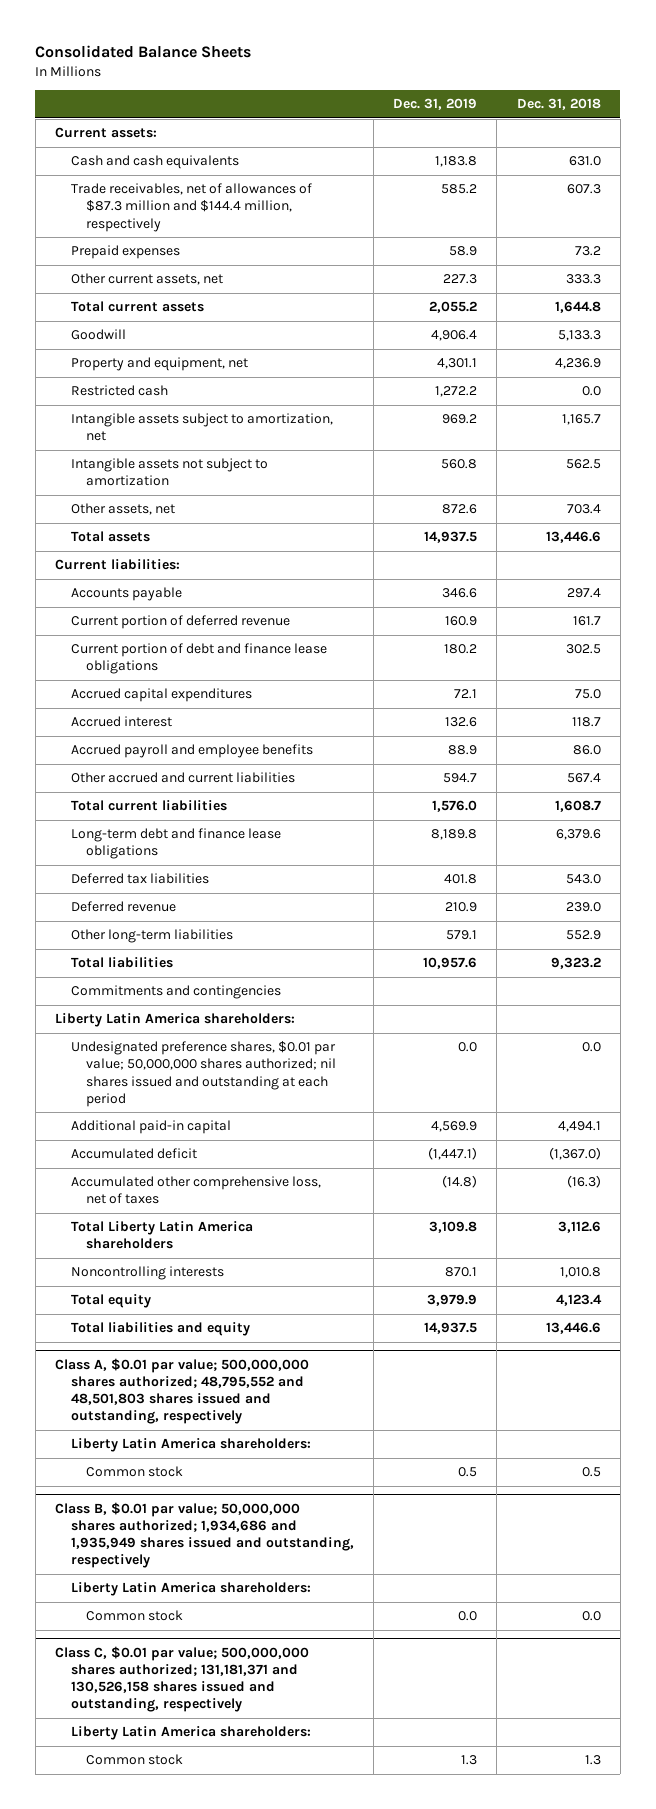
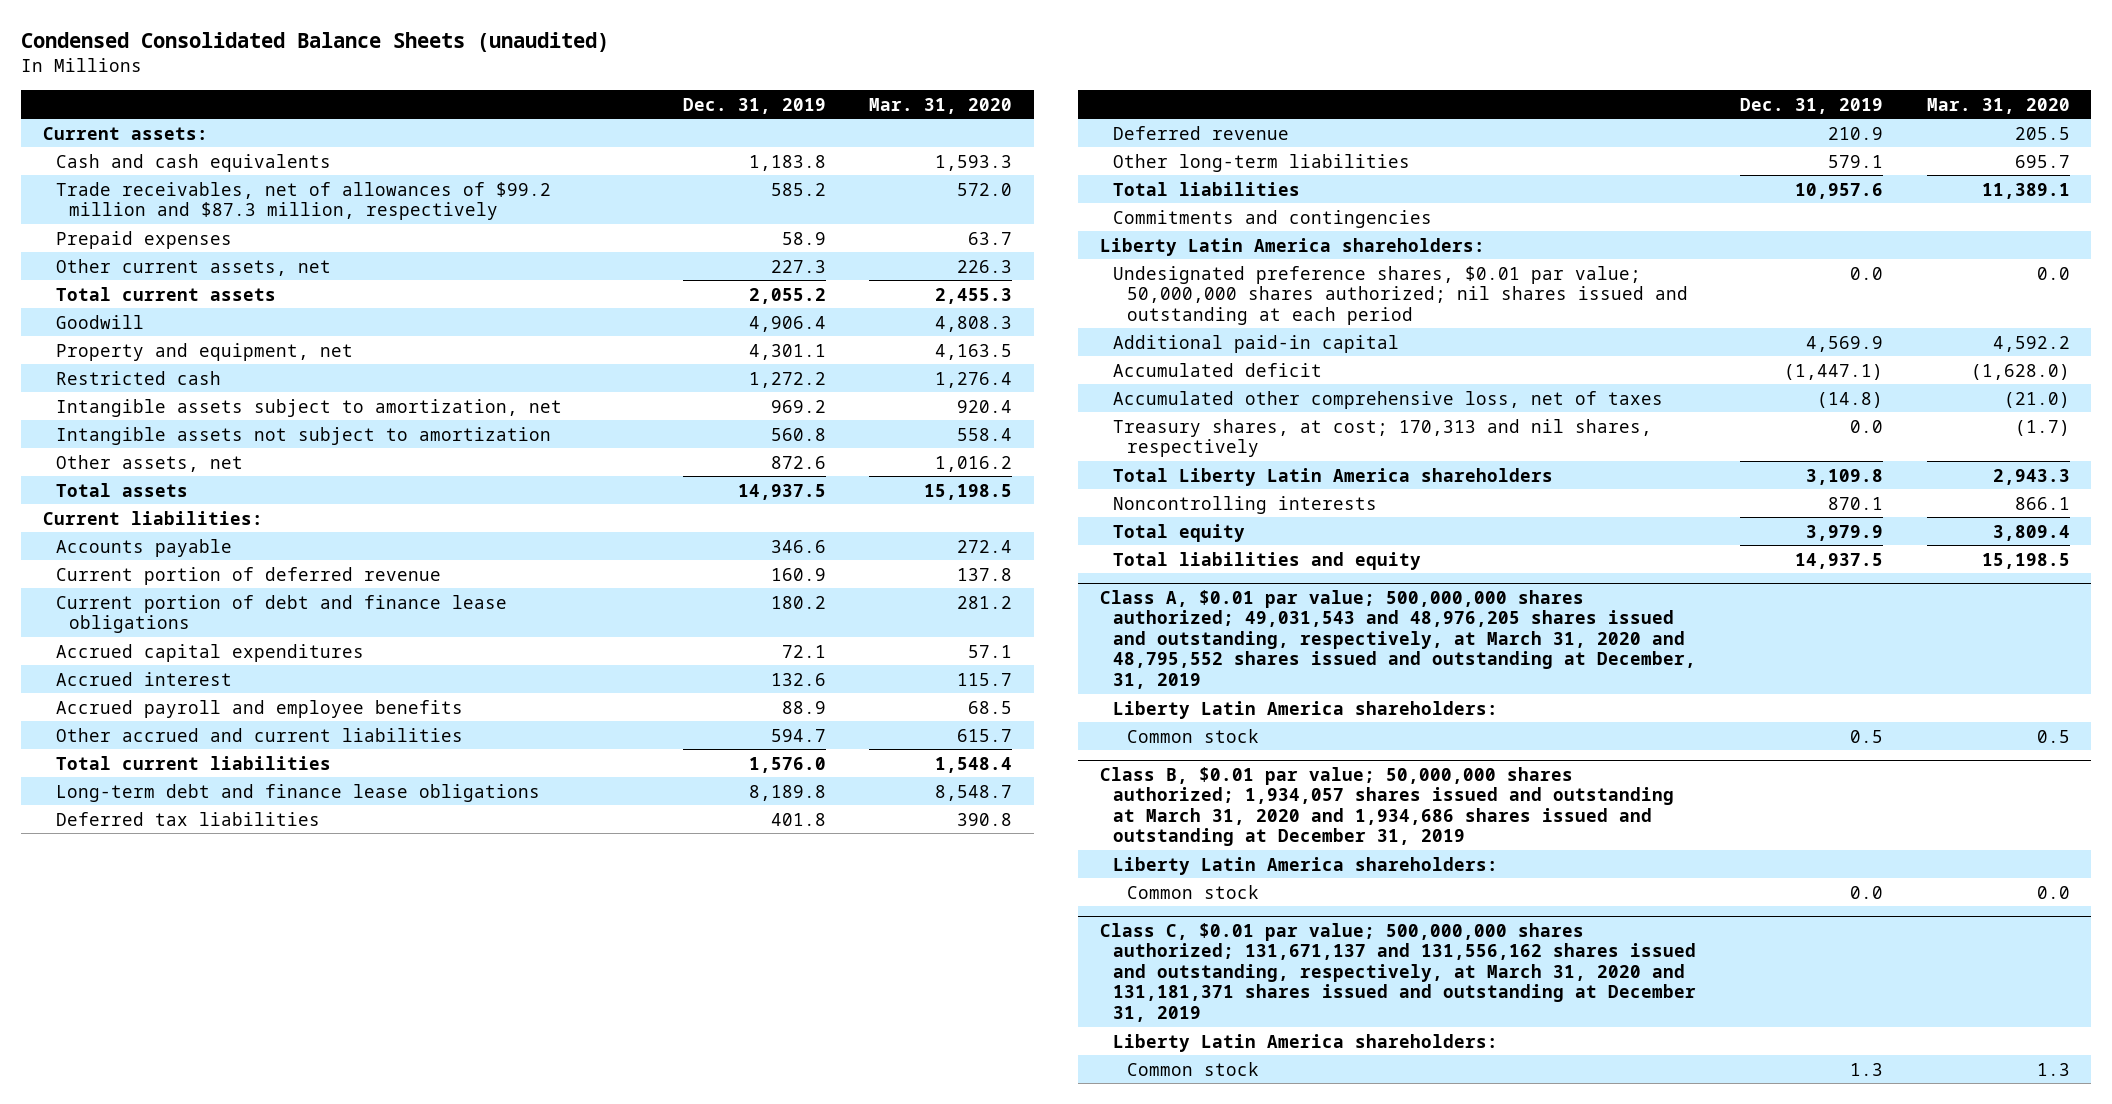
- Consolidated Balance Sheets
+ Condensed Consolidated Balance Sheets (unaudited)
- | Dec. 31, 2019 | Dec. 31, 2018
+ | Dec. 31, 2019 | Mar. 31, 2020
- Trade receivables, net of allowances of $87.3 million and $144.4 million, respectively | 585.2 | 607.3
+ Trade receivables, net of allowances of $99.2 million and $87.3 million, respectively | 585.2 | 572.0
+ Treasury shares, at cost; 170,313 and nil shares, respectively | 0.0 | (1.7)
- Class A, $0.01 par value; 500,000,000 shares authorized; 48,795,552 and 48,501,803 shares issued and outstanding, respectively
+ Class A, $0.01 par value; 500,000,000 shares authorized; 49,031,543 and 48,976,205 shares issued and outstanding, respectively, at March 31, 2020 and 48,795,552 shares issued and outstanding at December, 31, 2019
- Class B, $0.01 par value; 50,000,000 shares authorized; 1,934,686 and 1,935,949 shares issued and outstanding, respectively
+ Class B, $0.01 par value; 50,000,000 shares authorized; 1,934,057 shares issued and outstanding at March 31, 2020 and 1,934,686 shares issued and outstanding at December 31, 2019
- Class C, $0.01 par value; 500,000,000 shares authorized; 131,181,371 and 130,526,158 shares issued and outstanding, respectively
+ Class C, $0.01 par value; 500,000,000 shares authorized; 131,671,137 and 131,556,162 shares issued and outstanding, respectively, at March 31, 2020 and 131,181,371 shares issued and outstanding at December 31, 2019

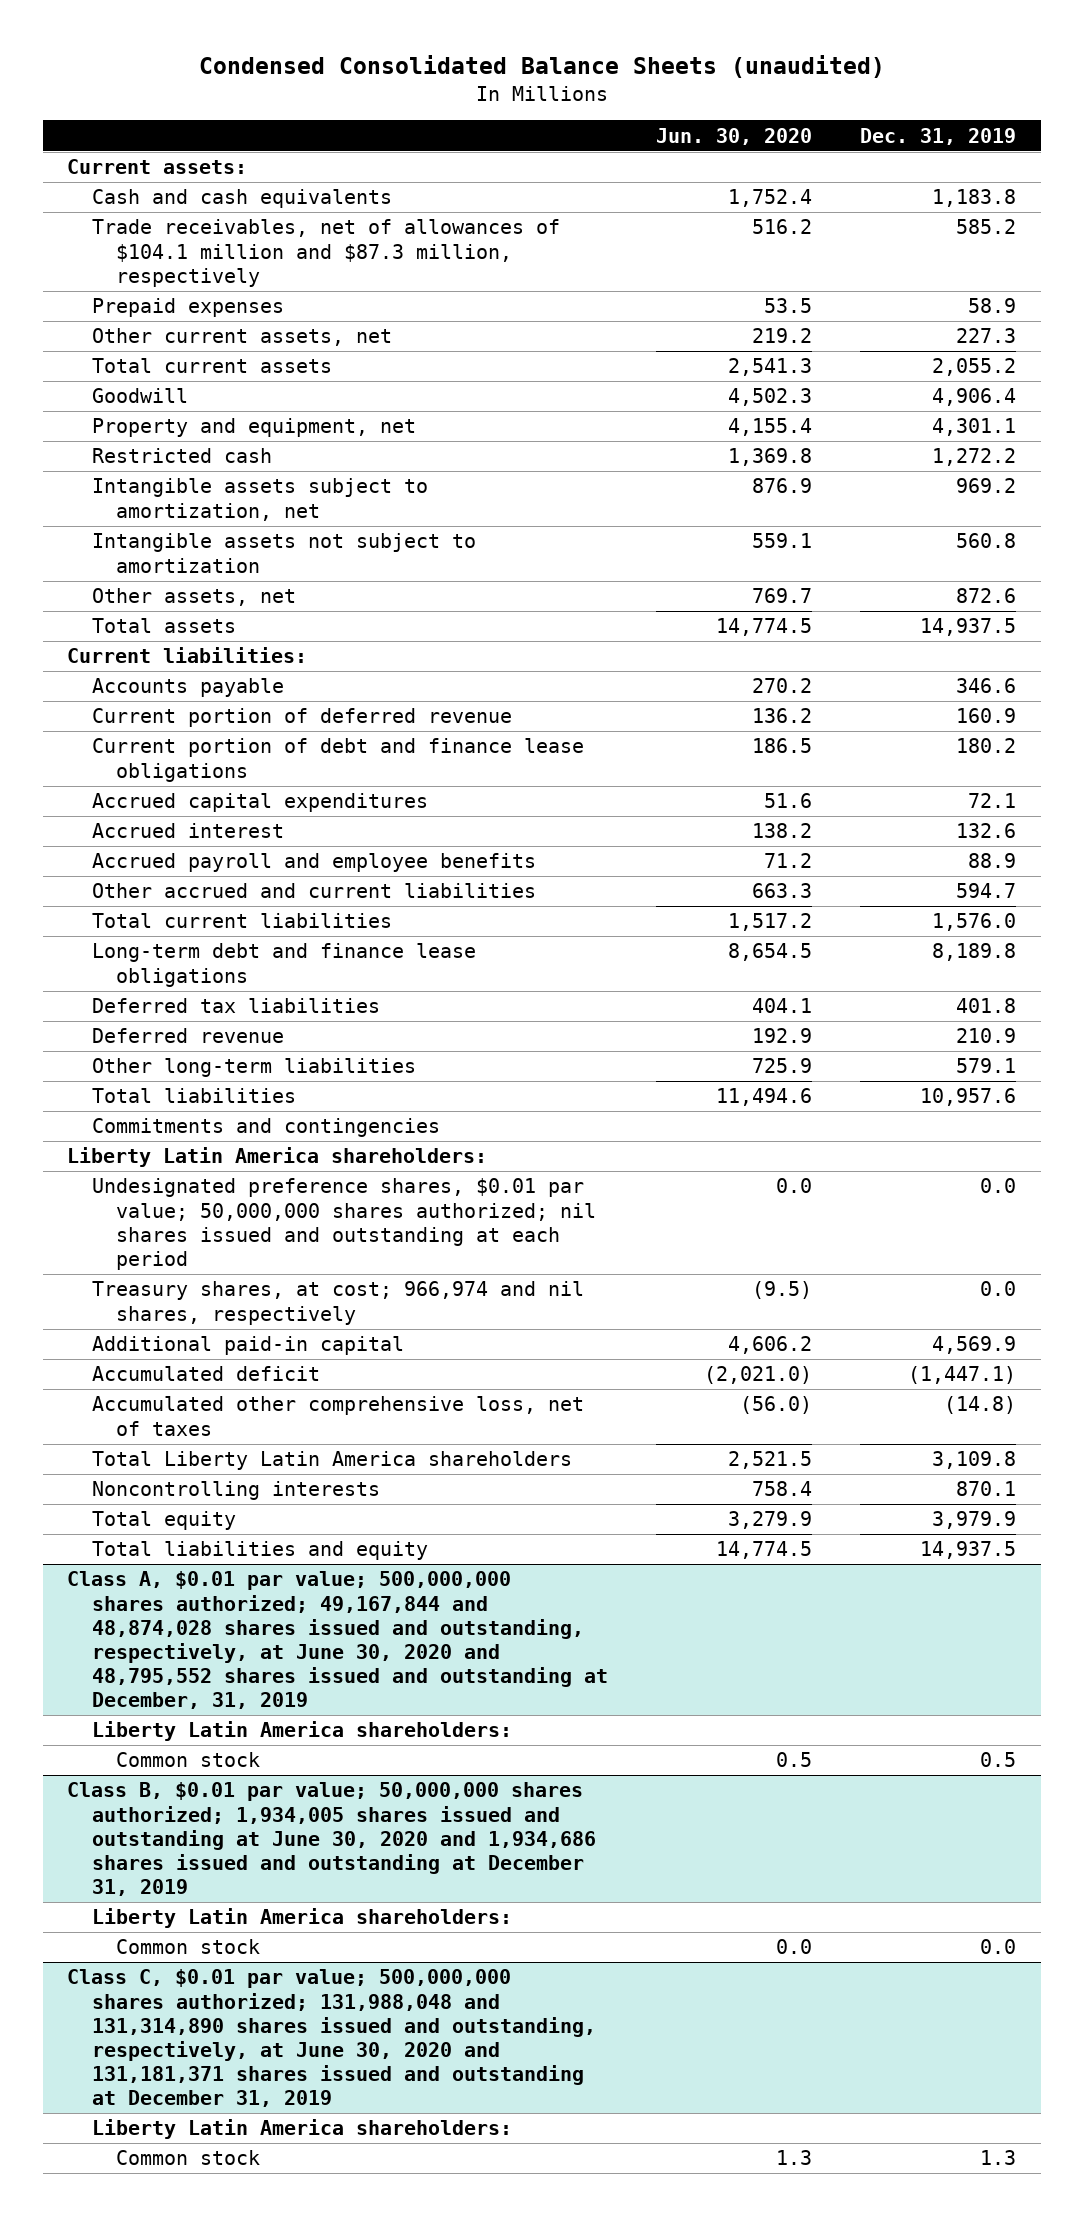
- | Dec. 31, 2019 | Mar. 31, 2020
+ | Jun. 30, 2020 | Dec. 31, 2019
- Trade receivables, net of allowances of $99.2 million and $87.3 million, respectively | 585.2 | 572.0
+ Trade receivables, net of allowances of $104.1 million and $87.3 million, respectively | 516.2 | 585.2
+ Treasury shares, at cost; 966,974 and nil shares, respectively | (9.5) | 0.0
- Treasury shares, at cost; 170,313 and nil shares, respectively | 0.0 | (1.7)
- Class A, $0.01 par value; 500,000,000 shares authorized; 49,031,543 and 48,976,205 shares issued and outstanding, respectively, at March 31, 2020 and 48,795,552 shares issued and outstanding at December, 31, 2019
+ Class A, $0.01 par value; 500,000,000 shares authorized; 49,167,844 and 48,874,028 shares issued and outstanding, respectively, at June 30, 2020 and 48,795,552 shares issued and outstanding at December, 31, 2019
- Class B, $0.01 par value; 50,000,000 shares authorized; 1,934,057 shares issued and outstanding at March 31, 2020 and 1,934,686 shares issued and outstanding at December 31, 2019
+ Class B, $0.01 par value; 50,000,000 shares authorized; 1,934,005 shares issued and outstanding at June 30, 2020 and 1,934,686 shares issued and outstanding at December 31, 2019
- Class C, $0.01 par value; 500,000,000 shares authorized; 131,671,137 and 131,556,162 shares issued and outstanding, respectively, at March 31, 2020 and 131,181,371 shares issued and outstanding at December 31, 2019
+ Class C, $0.01 par value; 500,000,000 shares authorized; 131,988,048 and 131,314,890 shares issued and outstanding, respectively, at June 30, 2020 and 131,181,371 shares issued and outstanding at December 31, 2019

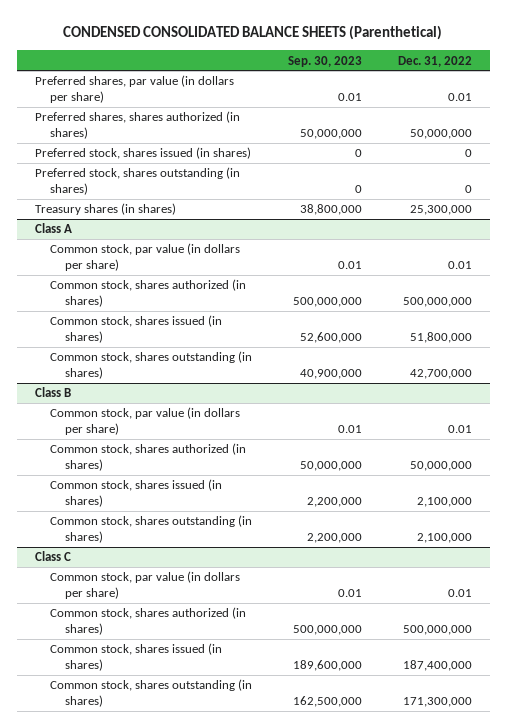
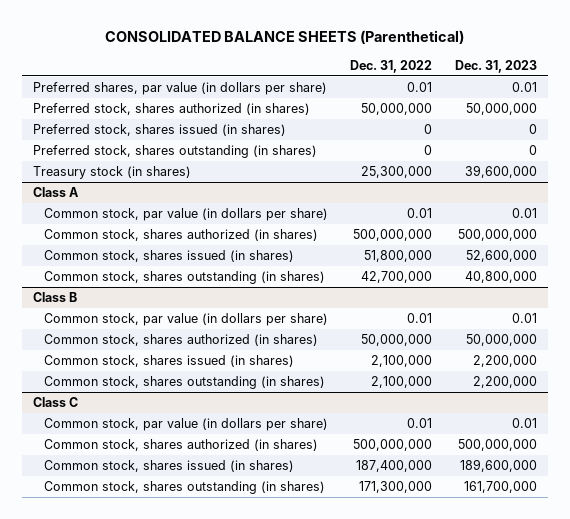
- CONDENSED CONSOLIDATED BALANCE SHEETS (Parenthetical)
+ CONSOLIDATED BALANCE SHEETS (Parenthetical)
- | Sep. 30, 2023 | Dec. 31, 2022
+ | Dec. 31, 2022 | Dec. 31, 2023
- Preferred shares, shares authorized (in shares) | 50,000,000 | 50,000,000
+ Preferred stock, shares authorized (in shares) | 50,000,000 | 50,000,000
- Treasury shares (in shares) | 38,800,000 | 25,300,000
+ Treasury stock (in shares) | 25,300,000 | 39,600,000

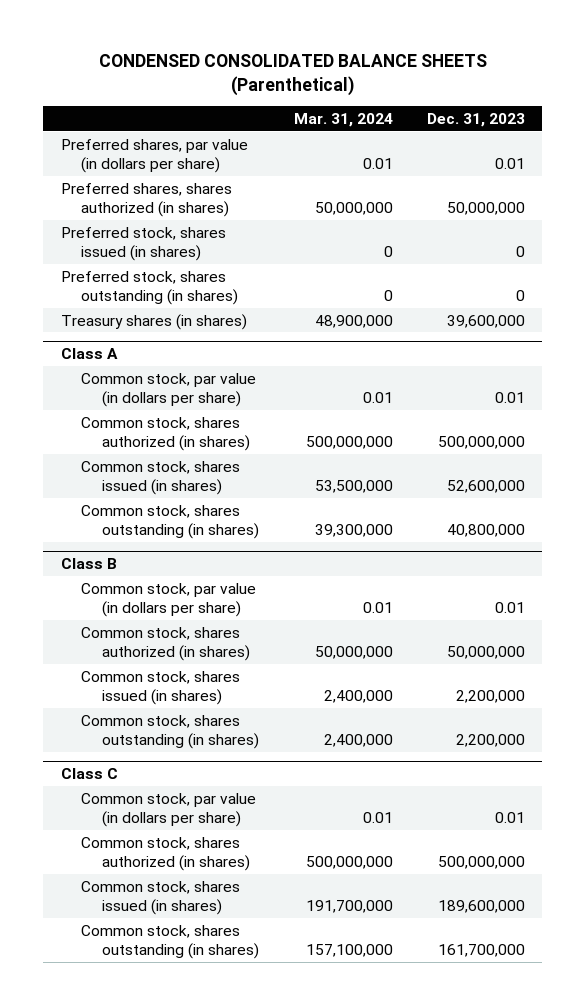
- CONSOLIDATED BALANCE SHEETS (Parenthetical)
+ CONDENSED CONSOLIDATED BALANCE SHEETS (Parenthetical)
- | Dec. 31, 2022 | Dec. 31, 2023
+ | Mar. 31, 2024 | Dec. 31, 2023
- Preferred stock, shares authorized (in shares) | 50,000,000 | 50,000,000
+ Preferred shares, shares authorized (in shares) | 50,000,000 | 50,000,000
- Treasury stock (in shares) | 25,300,000 | 39,600,000
+ Treasury shares (in shares) | 48,900,000 | 39,600,000

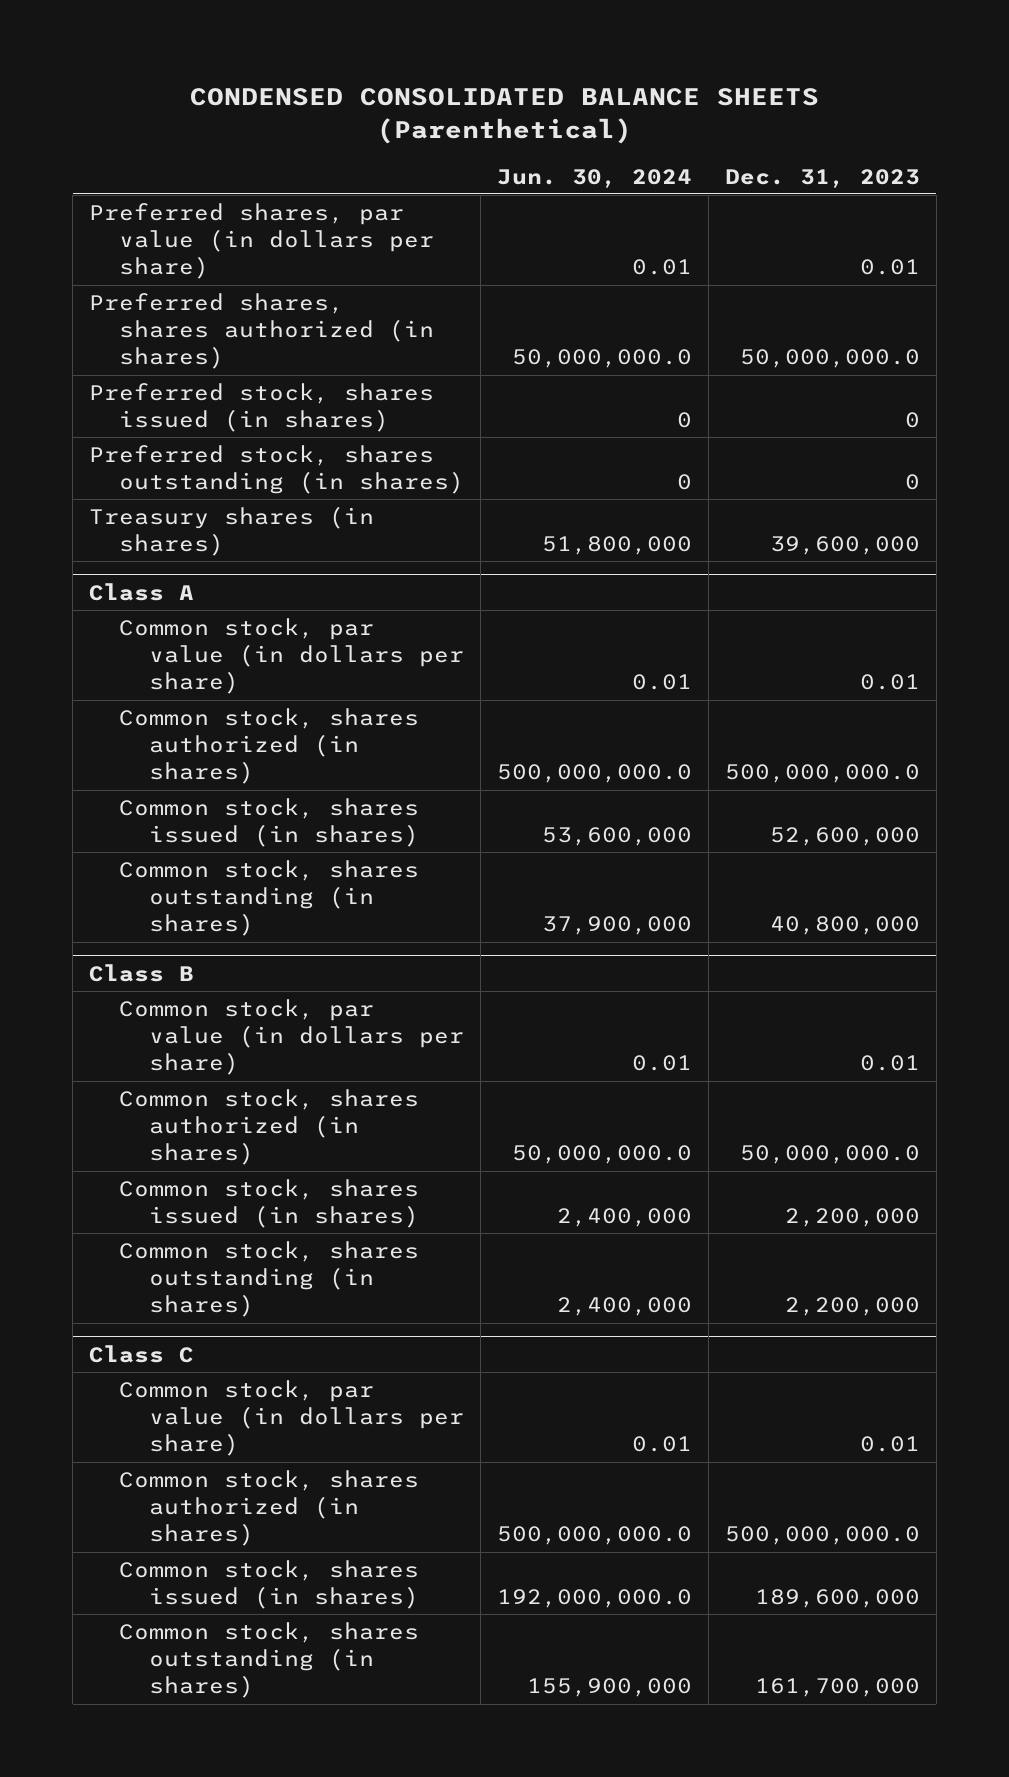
- | Mar. 31, 2024 | Dec. 31, 2023
+ | Jun. 30, 2024 | Dec. 31, 2023
- Preferred shares, shares authorized (in shares) | 50,000,000 | 50,000,000
+ Preferred shares, shares authorized (in shares) | 50,000,000.0 | 50,000,000.0
@ Class A
- Common stock, shares authorized (in shares) | 500,000,000 | 500,000,000
+ Common stock, shares authorized (in shares) | 500,000,000.0 | 500,000,000.0
@ Class B
- Common stock, shares authorized (in shares) | 50,000,000 | 50,000,000
+ Common stock, shares authorized (in shares) | 50,000,000.0 | 50,000,000.0
@ Class C
- Common stock, shares authorized (in shares) | 500,000,000 | 500,000,000
+ Common stock, shares authorized (in shares) | 500,000,000.0 | 500,000,000.0

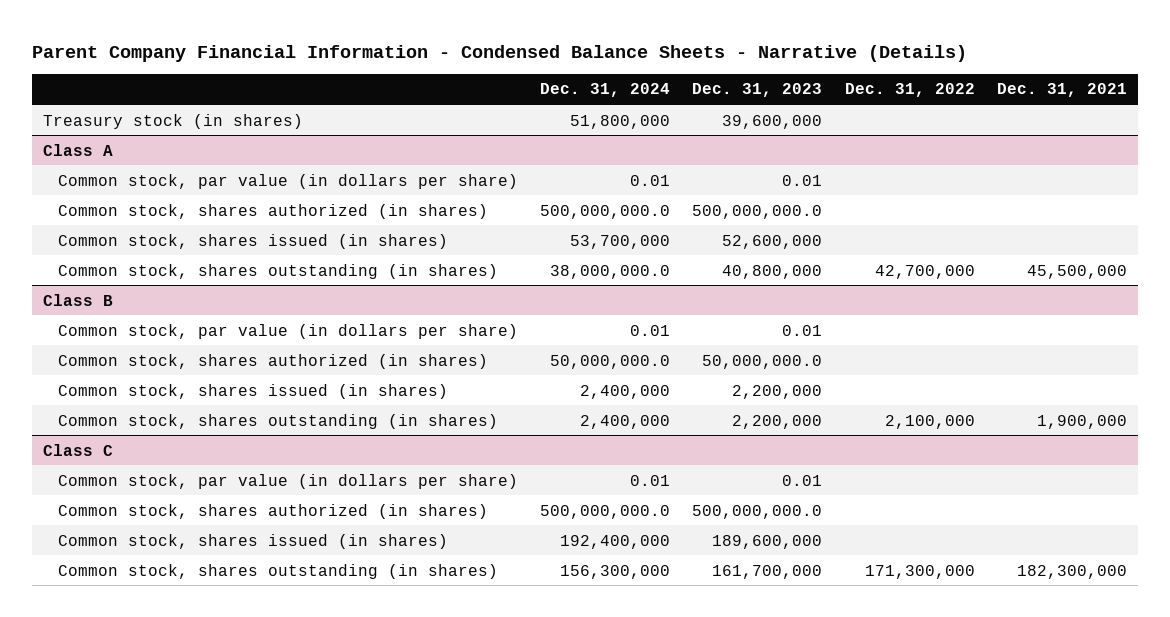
- CONDENSED CONSOLIDATED BALANCE SHEETS (Parenthetical)
+ Parent Company Financial Information - Condensed Balance Sheets - Narrative (Details)
- | Jun. 30, 2024 | Dec. 31, 2023
+ | Dec. 31, 2024 | Dec. 31, 2023 | Dec. 31, 2022 | Dec. 31, 2021
- Preferred shares, par value (in dollars per share) | 0.01 | 0.01
- Preferred shares, shares authorized (in shares) | 50,000,000.0 | 50,000,000.0
- Preferred stock, shares issued (in shares) | 0 | 0
- Preferred stock, shares outstanding (in shares) | 0 | 0
- Treasury shares (in shares) | 51,800,000 | 39,600,000
+ Treasury stock (in shares) | 51,800,000 | 39,600,000 | |

